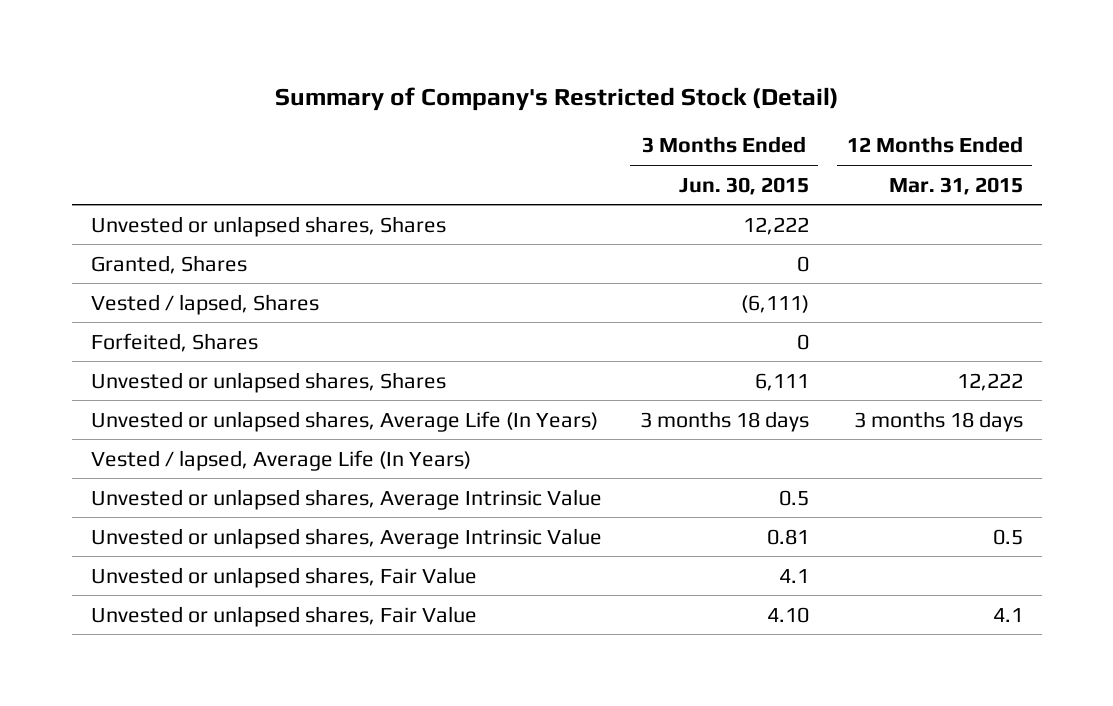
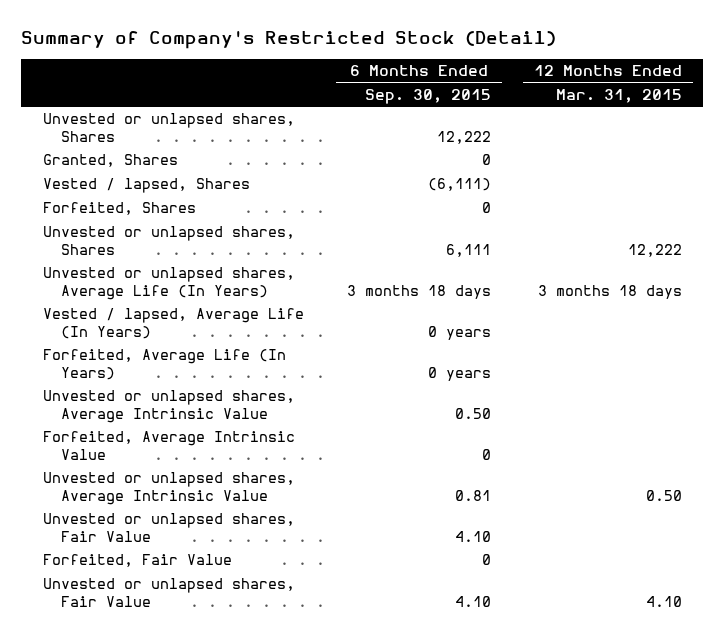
- | 3 Months Ended Jun. 30, 2015 | 12 Months Ended Mar. 31, 2015
+ | 6 Months Ended Sep. 30, 2015 | 12 Months Ended Mar. 31, 2015
+ Forfeited, Average Life (In Years) | 0 years |
- Unvested or unlapsed shares, Average Intrinsic Value | 0.81 | 0.5
+ Forfeited, Average Intrinsic Value | 0 |
+ Unvested or unlapsed shares, Average Intrinsic Value | 0.81 | 0.50
- Unvested or unlapsed shares, Fair Value | 4.10 | 4.1
+ Forfeited, Fair Value | 0 |
+ Unvested or unlapsed shares, Fair Value | 4.10 | 4.10

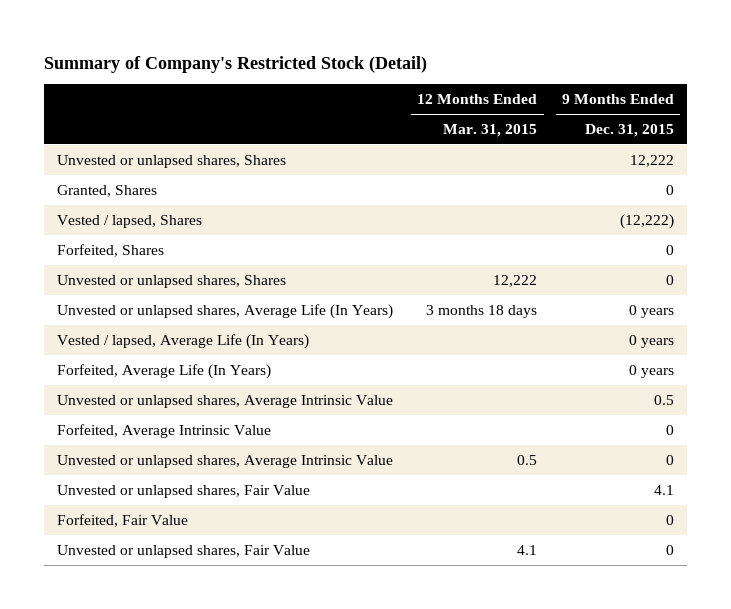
- | 6 Months Ended Sep. 30, 2015 | 12 Months Ended Mar. 31, 2015
+ | 12 Months Ended Mar. 31, 2015 | 9 Months Ended Dec. 31, 2015
- Unvested or unlapsed shares, Average Intrinsic Value | 0.81 | 0.50
+ Unvested or unlapsed shares, Average Intrinsic Value | 0.5 | 0
- Unvested or unlapsed shares, Fair Value | 4.10 | 4.10
+ Unvested or unlapsed shares, Fair Value | 4.1 | 0

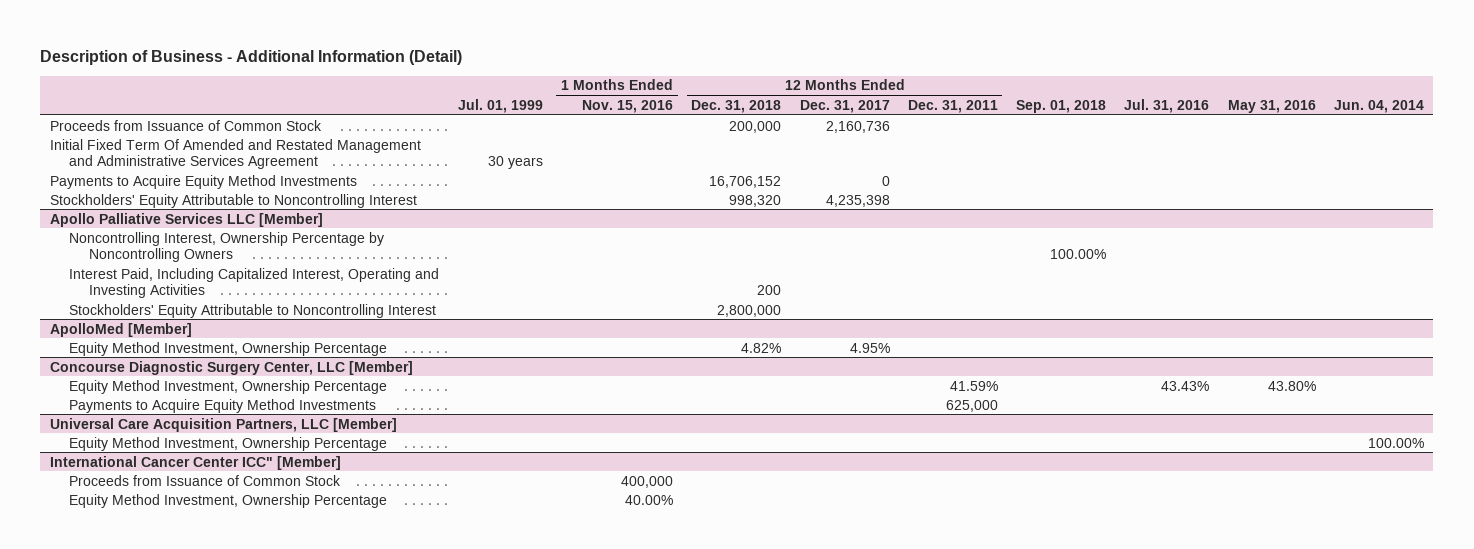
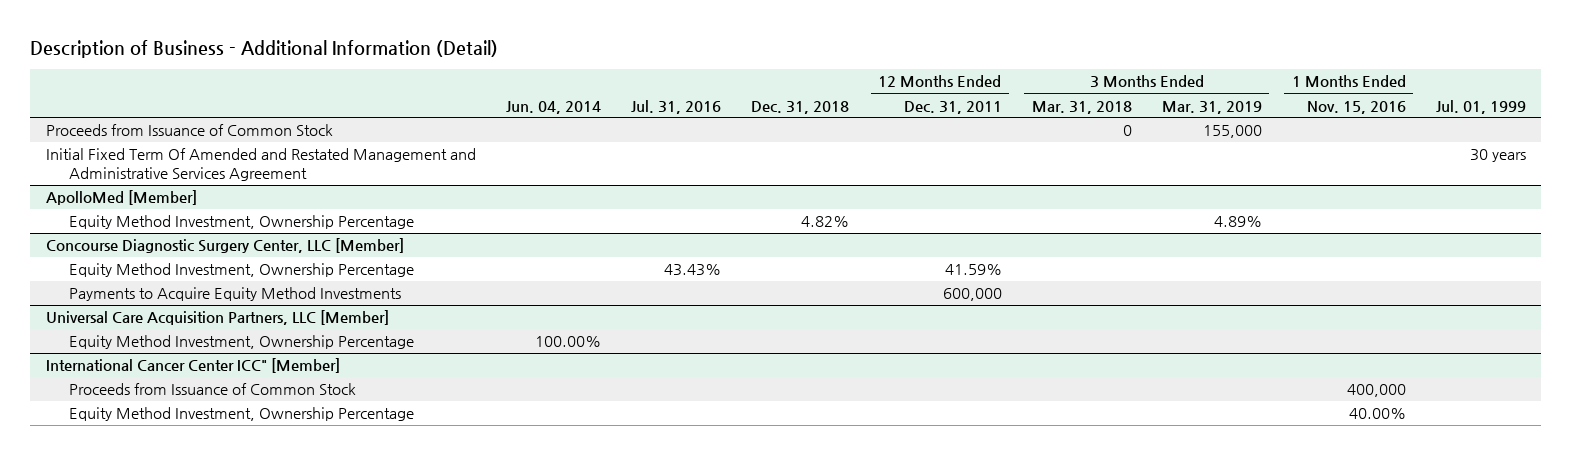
- | Jul. 01, 1999 | 1 Months Ended Nov. 15, 2016 | 12 Months Ended Dec. 31, 2018 | 12 Months Ended Dec. 31, 2017 | 12 Months Ended Dec. 31, 2011 | Sep. 01, 2018 | Jul. 31, 2016 | May 31, 2016 | Jun. 04, 2014
+ | Jun. 04, 2014 | Jul. 31, 2016 | Dec. 31, 2018 | 12 Months Ended Dec. 31, 2011 | 3 Months Ended Mar. 31, 2018 | 3 Months Ended Mar. 31, 2019 | 1 Months Ended Nov. 15, 2016 | Jul. 01, 1999
- Payments to Acquire Equity Method Investments | | | 16,706,152 | 0 | | | | |
- Stockholders' Equity Attributable to Noncontrolling Interest | | | 998,320 | 4,235,398 | | | | |
- Apollo Palliative Services LLC [Member]
- Noncontrolling Interest, Ownership Percentage by Noncontrolling Owners | | | | | | 100.00% | | |
- Interest Paid, Including Capitalized Interest, Operating and Investing Activities | | | 200 | | | | | |
- Stockholders' Equity Attributable to Noncontrolling Interest | | | 2,800,000 | | | | | |
@ Concourse Diagnostic Surgery Center, LLC [Member]
- Payments to Acquire Equity Method Investments | | | | | 625,000 | | | |
+ Payments to Acquire Equity Method Investments | | | | 600,000 | | | |

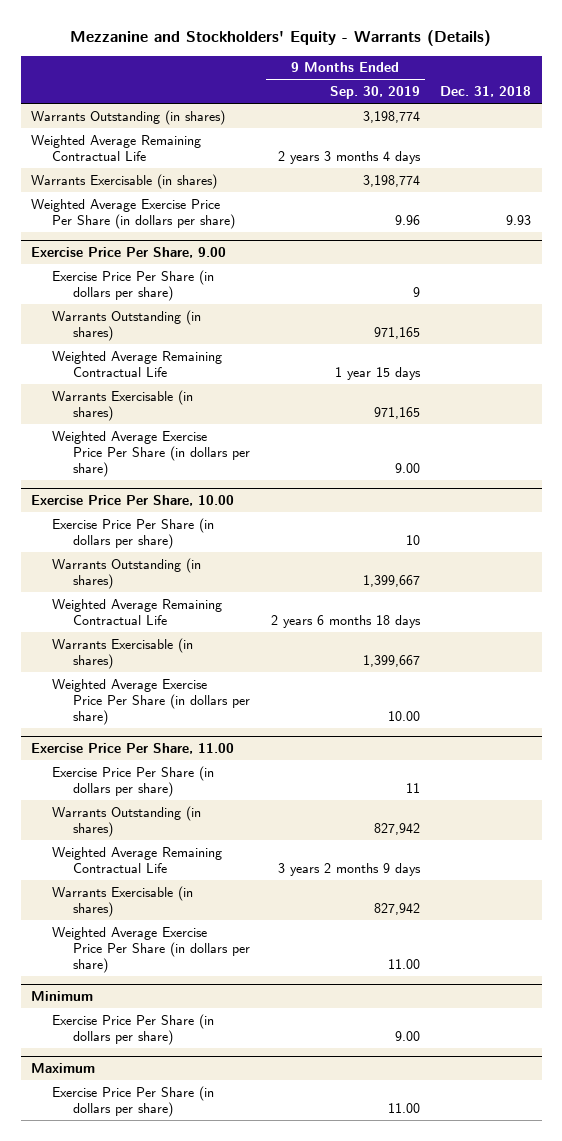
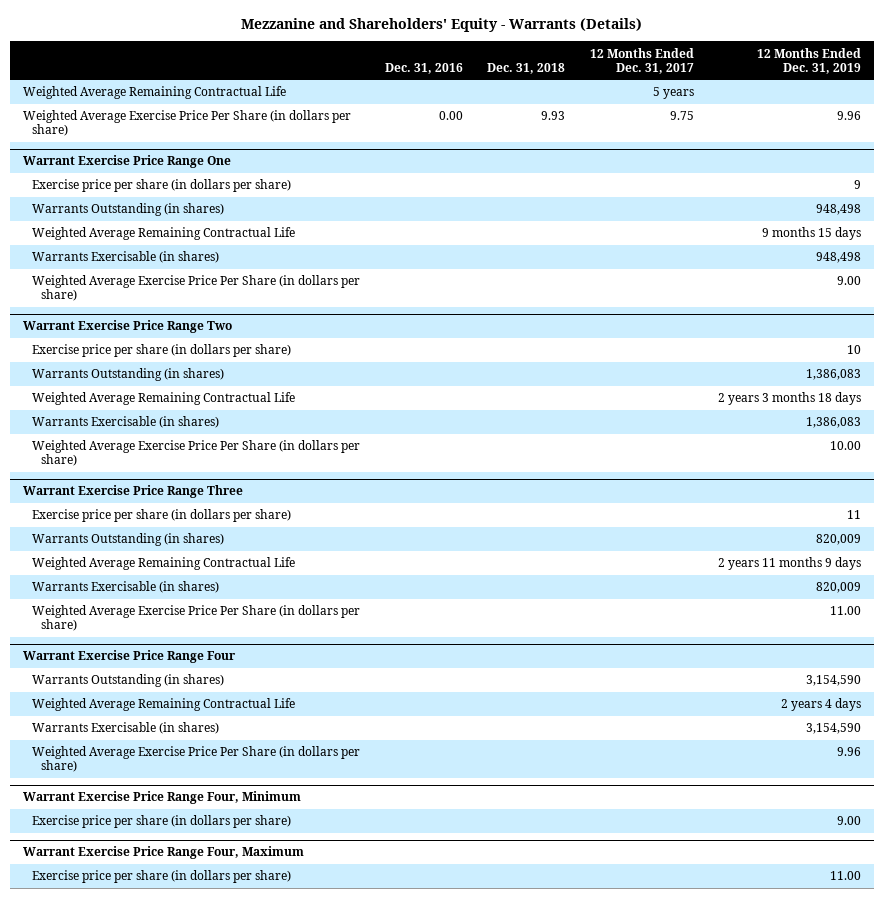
- Mezzanine and Stockholders' Equity - Warrants (Details)
+ Mezzanine and Shareholders' Equity - Warrants (Details)
- | 9 Months Ended Sep. 30, 2019 | Dec. 31, 2018
+ | Dec. 31, 2016 | Dec. 31, 2018 | 12 Months Ended Dec. 31, 2017 | 12 Months Ended Dec. 31, 2019
- Warrants Outstanding (in shares) | 3,198,774 |
- Warrants Exercisable (in shares) | 3,198,774 |
- Exercise Price Per Share, 9.00
- Exercise Price Per Share (in dollars per share) | 9 |
+ Warrant Exercise Price Range One
+ Exercise price per share (in dollars per share) | | | | 9
- Exercise Price Per Share, 10.00
- Exercise Price Per Share (in dollars per share) | 10 |
+ Warrant Exercise Price Range Two
+ Exercise price per share (in dollars per share) | | | | 10
- Exercise Price Per Share, 11.00
- Exercise Price Per Share (in dollars per share) | 11 |
+ Warrant Exercise Price Range Three
+ Exercise price per share (in dollars per share) | | | | 11
- Minimum
- Exercise Price Per Share (in dollars per share) | 9.00 |
- Maximum
- Exercise Price Per Share (in dollars per share) | 11.00 |
+ Warrant Exercise Price Range Four
+ Warrants Outstanding (in shares) | | | | 3,154,590
+ Weighted Average Remaining Contractual Life | | | | 2 years 4 days
+ Warrants Exercisable (in shares) | | | | 3,154,590
+ Weighted Average Exercise Price Per Share (in dollars per share) | | | | 9.96
+ Warrant Exercise Price Range Four, Minimum
+ Exercise price per share (in dollars per share) | | | | 9.00
+ Warrant Exercise Price Range Four, Maximum
+ Exercise price per share (in dollars per share) | | | | 11.00

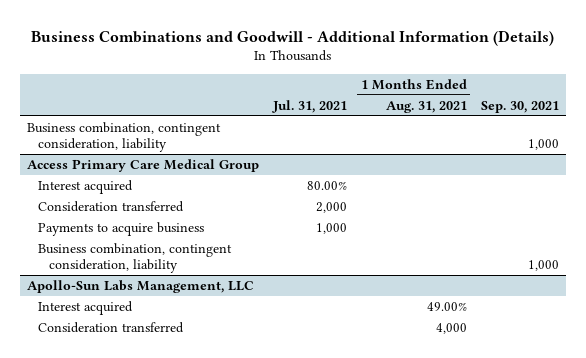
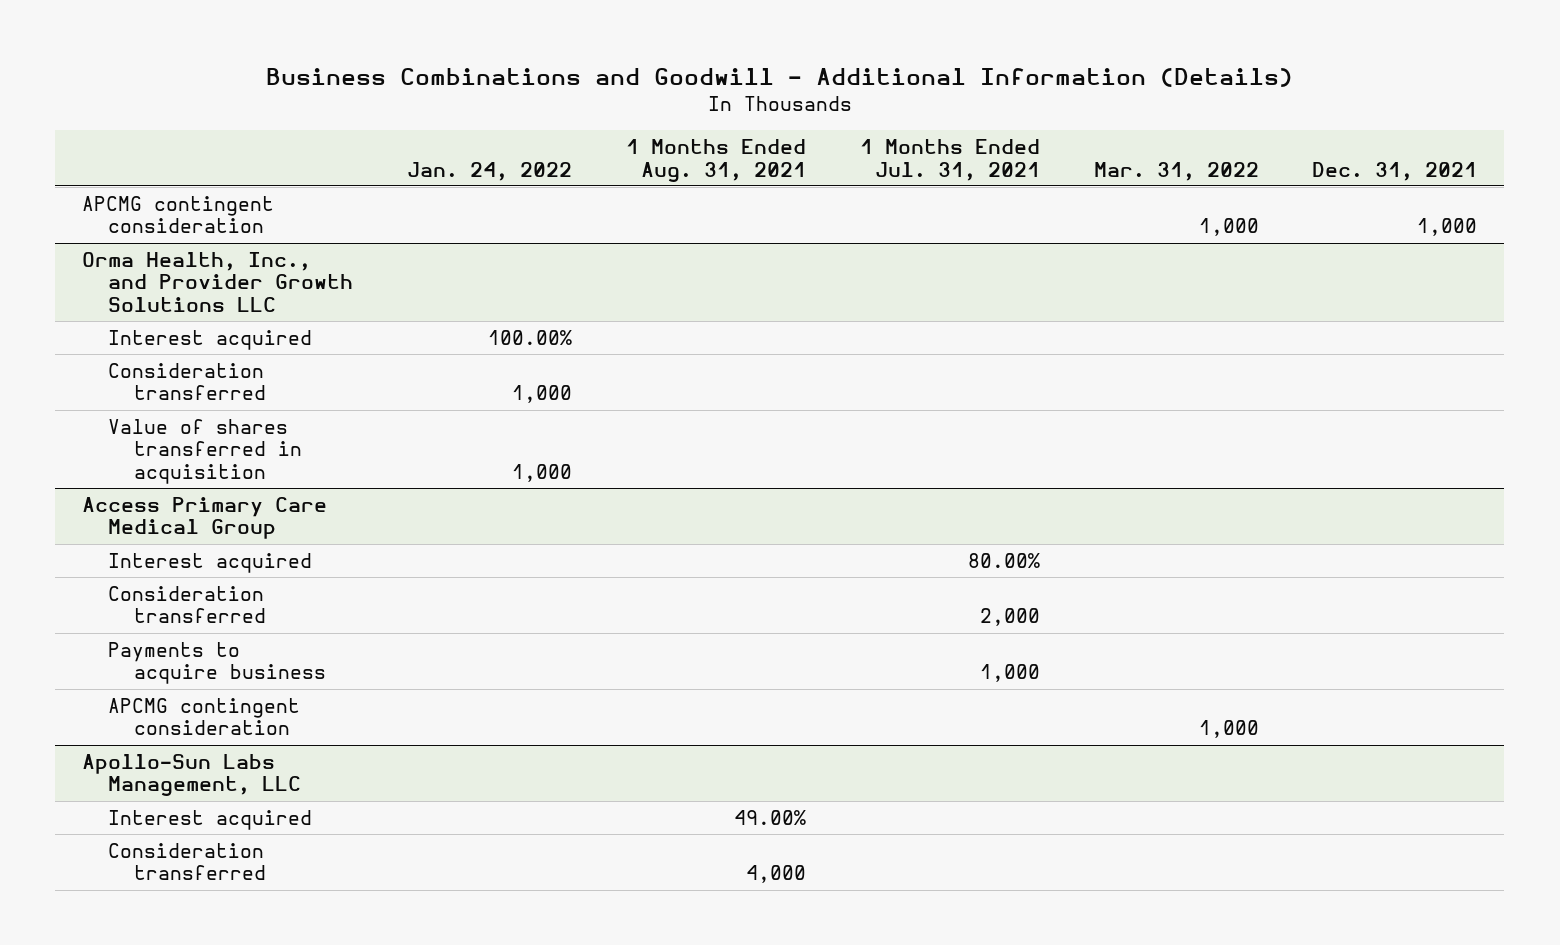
- | Jul. 31, 2021 | 1 Months Ended Aug. 31, 2021 | Sep. 30, 2021
+ | Jan. 24, 2022 | 1 Months Ended Aug. 31, 2021 | 1 Months Ended Jul. 31, 2021 | Mar. 31, 2022 | Dec. 31, 2021
- Business combination, contingent consideration, liability | | | 1,000
+ APCMG contingent consideration | | | | 1,000 | 1,000
+ Orma Health, Inc., and Provider Growth Solutions LLC
+ Interest acquired | 100.00% | | | |
+ Consideration transferred | 1,000 | | | |
+ Value of shares transferred in acquisition | 1,000 | | | |
@ Access Primary Care Medical Group
- Business combination, contingent consideration, liability | | | 1,000
+ APCMG contingent consideration | | | | 1,000 |

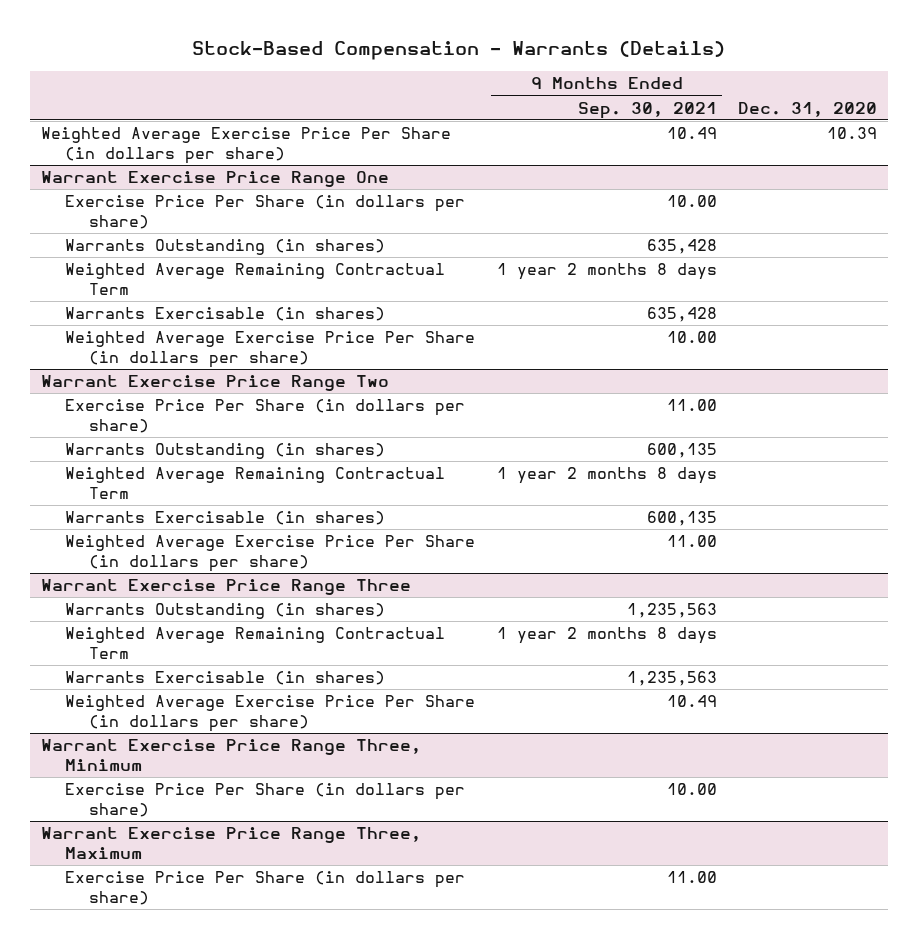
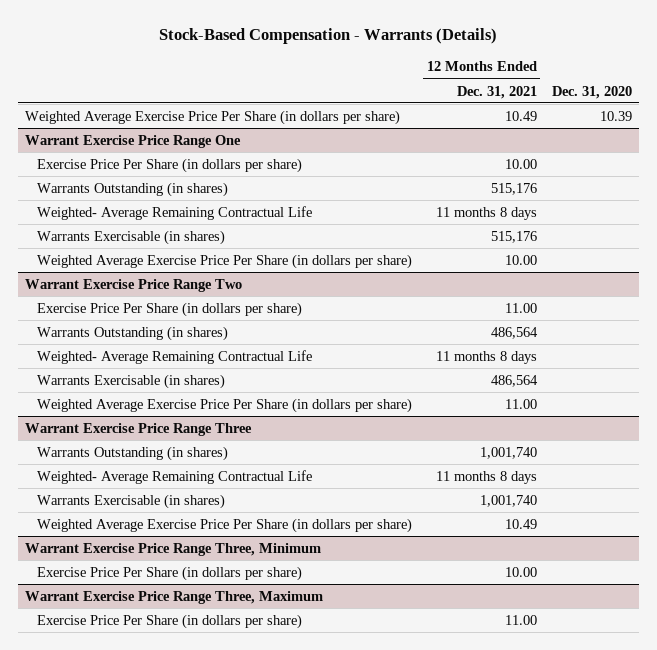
- | 9 Months Ended Sep. 30, 2021 | Dec. 31, 2020
+ | 12 Months Ended Dec. 31, 2021 | Dec. 31, 2020
@ Warrant Exercise Price Range One
- Weighted Average Remaining Contractual Term | 1 year 2 months 8 days |
+ Weighted- Average Remaining Contractual Life | 11 months 8 days |
@ Warrant Exercise Price Range Two
- Weighted Average Remaining Contractual Term | 1 year 2 months 8 days |
+ Weighted- Average Remaining Contractual Life | 11 months 8 days |
@ Warrant Exercise Price Range Three
- Weighted Average Remaining Contractual Term | 1 year 2 months 8 days |
+ Weighted- Average Remaining Contractual Life | 11 months 8 days |

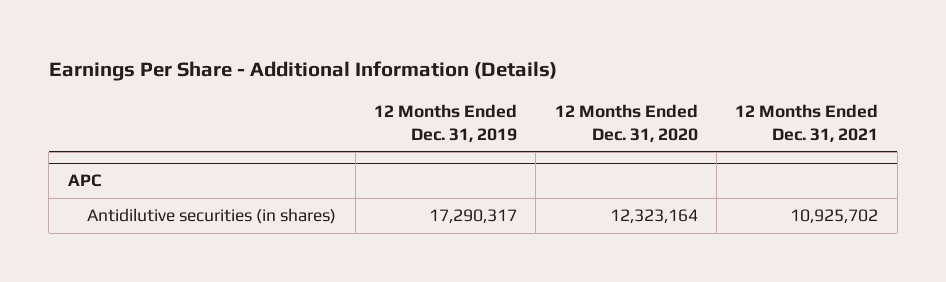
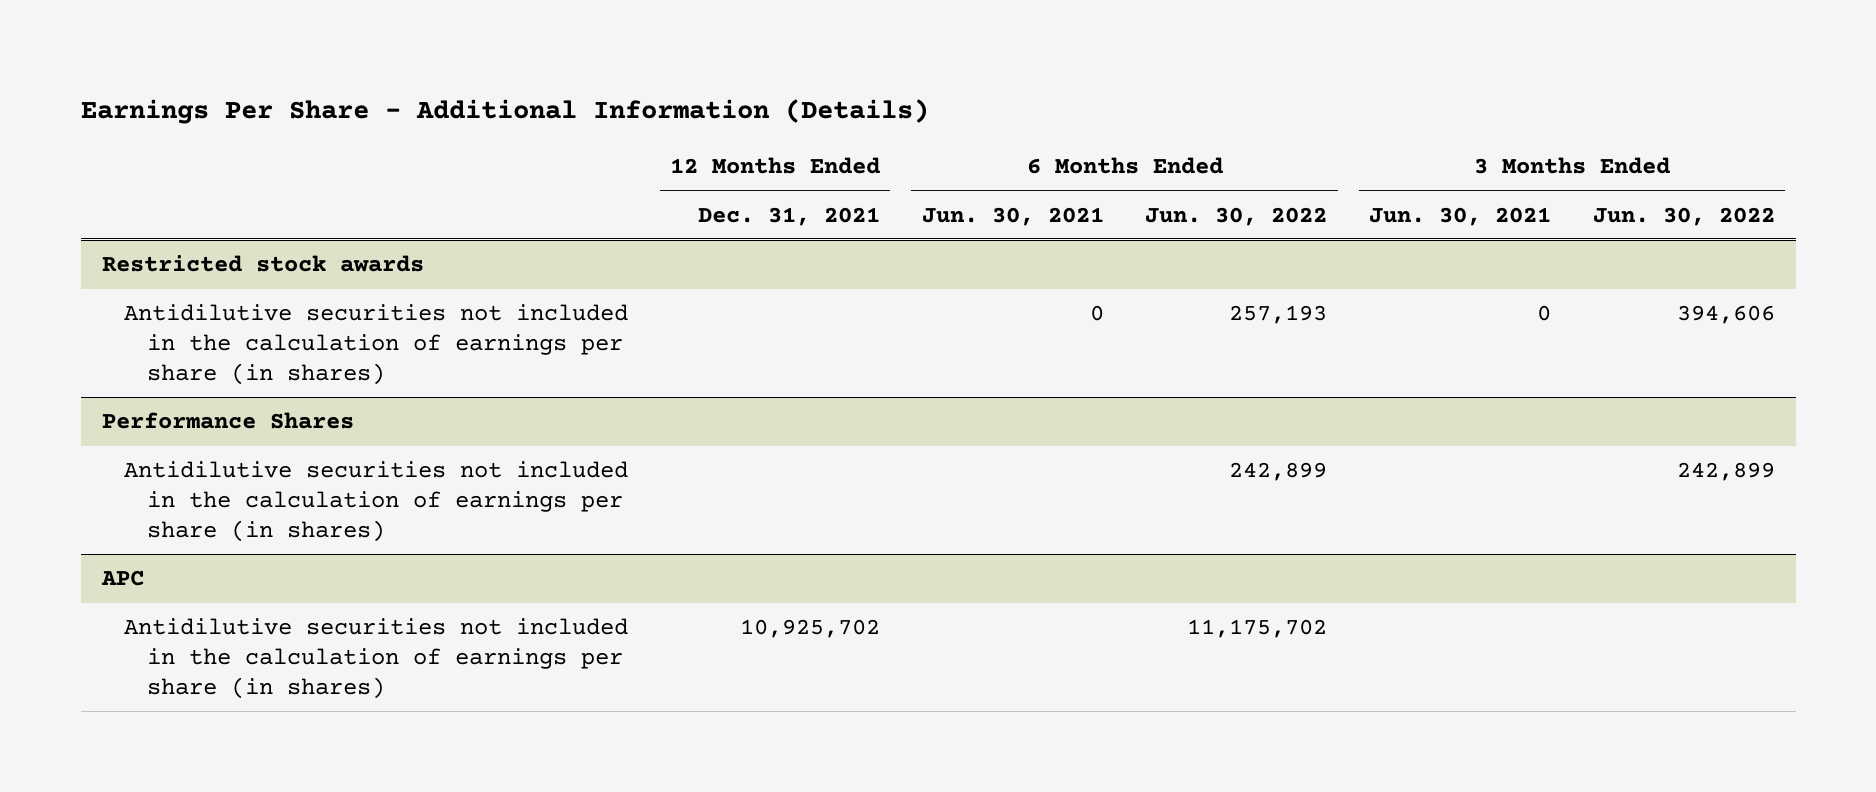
- | 12 Months Ended Dec. 31, 2019 | 12 Months Ended Dec. 31, 2020 | 12 Months Ended Dec. 31, 2021
+ | 12 Months Ended Dec. 31, 2021 | 6 Months Ended Jun. 30, 2021 | 6 Months Ended Jun. 30, 2022 | 3 Months Ended Jun. 30, 2021 | 3 Months Ended Jun. 30, 2022
+ Restricted stock awards
+ Antidilutive securities not included in the calculation of earnings per share (in shares) | | 0 | 257,193 | 0 | 394,606
+ Performance Shares
+ Antidilutive securities not included in the calculation of earnings per share (in shares) | | | 242,899 | | 242,899
@ APC
- Antidilutive securities (in shares) | 17,290,317 | 12,323,164 | 10,925,702
+ Antidilutive securities not included in the calculation of earnings per share (in shares) | 10,925,702 | | 11,175,702 | |

